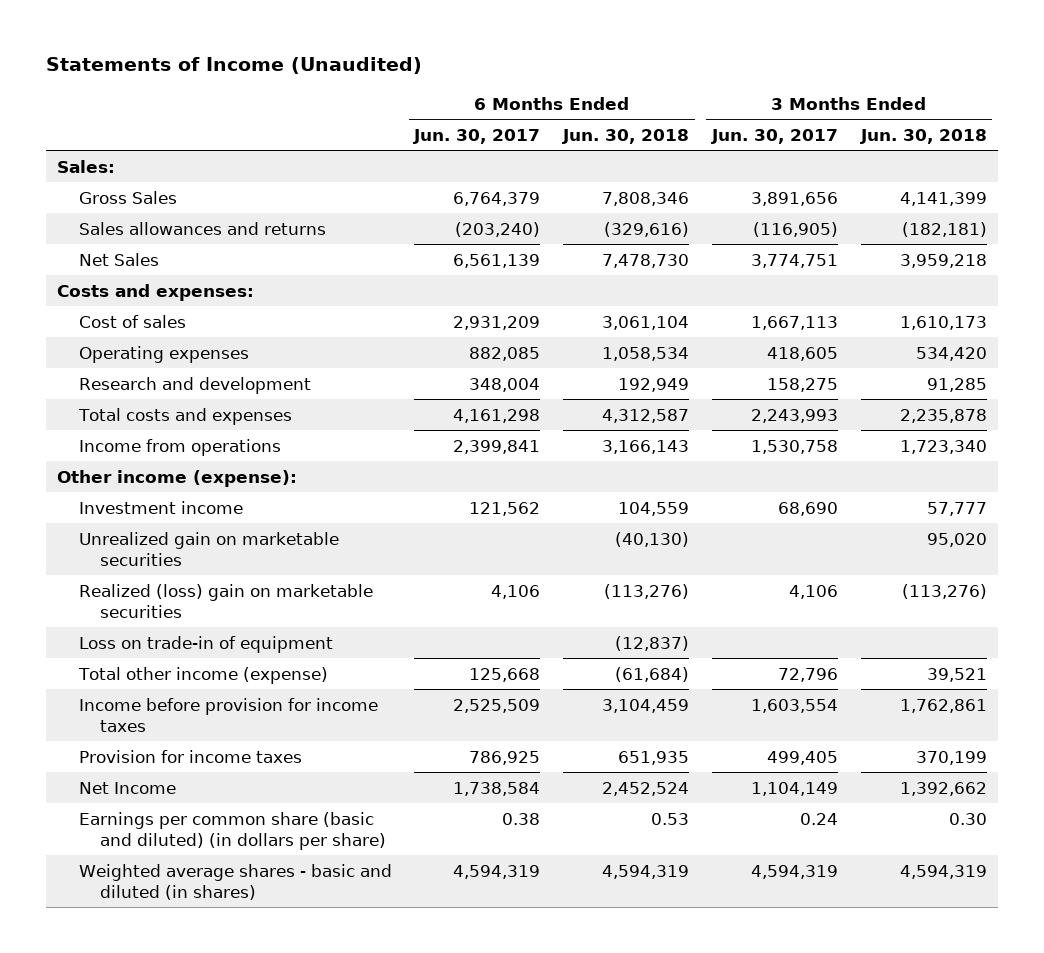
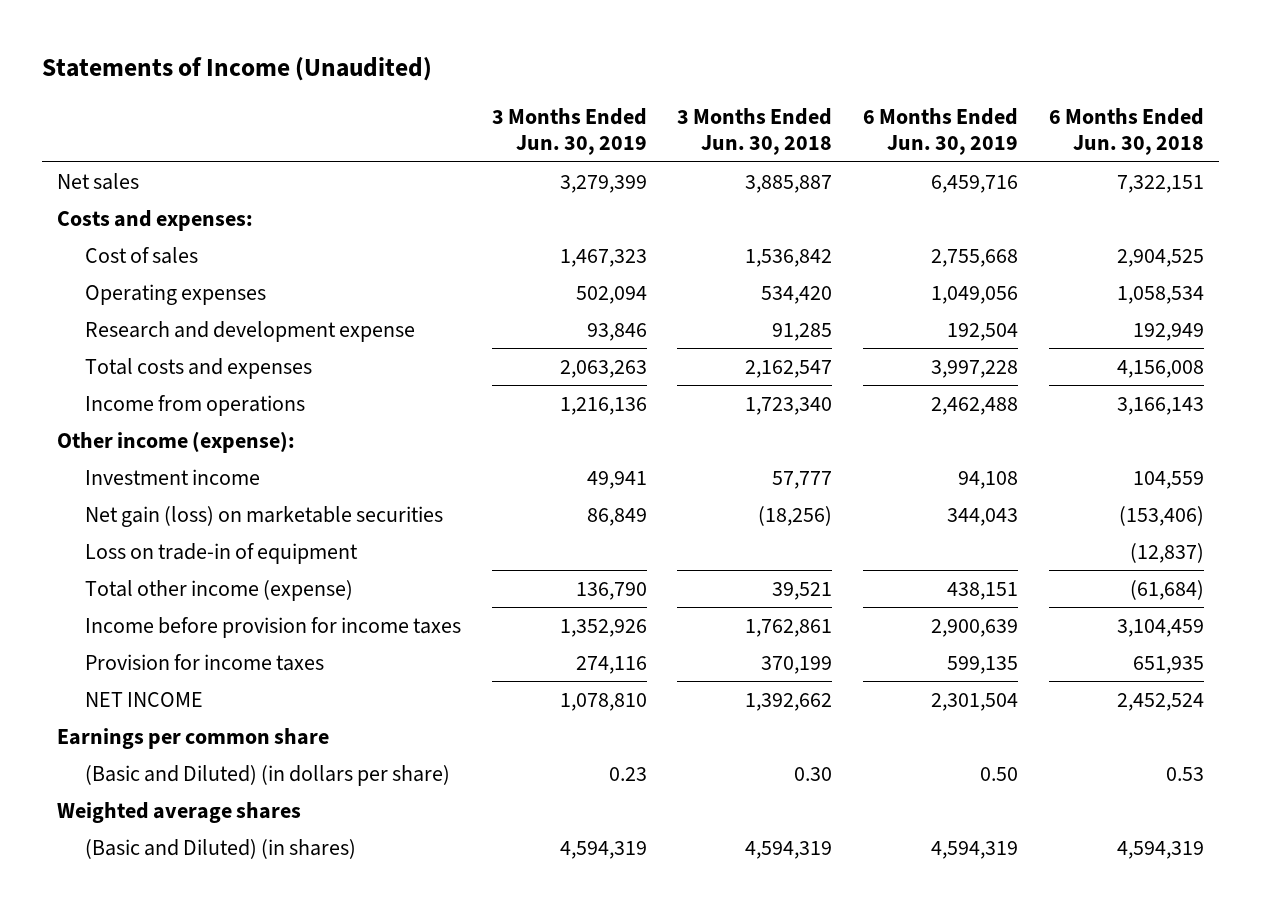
- | 6 Months Ended Jun. 30, 2017 | 6 Months Ended Jun. 30, 2018 | 3 Months Ended Jun. 30, 2017 | 3 Months Ended Jun. 30, 2018
+ | 3 Months Ended Jun. 30, 2019 | 3 Months Ended Jun. 30, 2018 | 6 Months Ended Jun. 30, 2019 | 6 Months Ended Jun. 30, 2018
- Sales:
- Gross Sales | 6,764,379 | 7,808,346 | 3,891,656 | 4,141,399
- Sales allowances and returns | (203,240) | (329,616) | (116,905) | (182,181)
- Net Sales | 6,561,139 | 7,478,730 | 3,774,751 | 3,959,218
+ Net sales | 3,279,399 | 3,885,887 | 6,459,716 | 7,322,151
- Cost of sales | 2,931,209 | 3,061,104 | 1,667,113 | 1,610,173
+ Cost of sales | 1,467,323 | 1,536,842 | 2,755,668 | 2,904,525
- Research and development | 348,004 | 192,949 | 158,275 | 91,285
- Total costs and expenses | 4,161,298 | 4,312,587 | 2,243,993 | 2,235,878
+ Research and development expense | 93,846 | 91,285 | 192,504 | 192,949
+ Total costs and expenses | 2,063,263 | 2,162,547 | 3,997,228 | 4,156,008
- Unrealized gain on marketable securities | | (40,130) | | 95,020
- Realized (loss) gain on marketable securities | 4,106 | (113,276) | 4,106 | (113,276)
+ Net gain (loss) on marketable securities | 86,849 | (18,256) | 344,043 | (153,406)
- Net Income | 1,738,584 | 2,452,524 | 1,104,149 | 1,392,662
- Earnings per common share (basic and diluted) (in dollars per share) | 0.38 | 0.53 | 0.24 | 0.30
- Weighted average shares - basic and diluted (in shares) | 4,594,319 | 4,594,319 | 4,594,319 | 4,594,319
+ NET INCOME | 1,078,810 | 1,392,662 | 2,301,504 | 2,452,524
+ Earnings per common share
+ (Basic and Diluted) (in dollars per share) | 0.23 | 0.30 | 0.50 | 0.53
+ Weighted average shares
+ (Basic and Diluted) (in shares) | 4,594,319 | 4,594,319 | 4,594,319 | 4,594,319

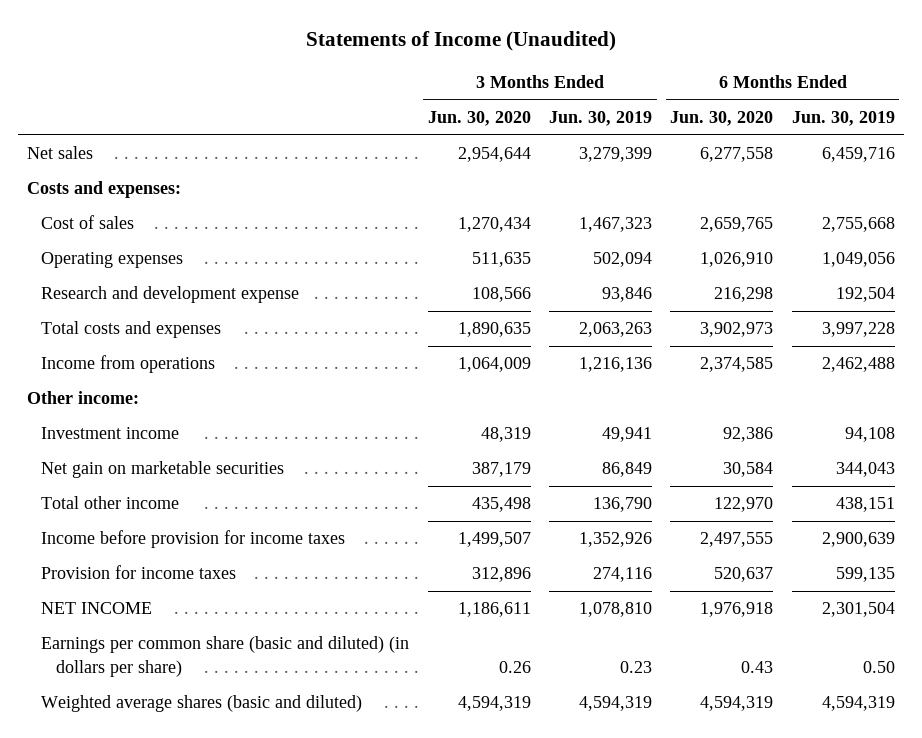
- | 3 Months Ended Jun. 30, 2019 | 3 Months Ended Jun. 30, 2018 | 6 Months Ended Jun. 30, 2019 | 6 Months Ended Jun. 30, 2018
+ | 3 Months Ended Jun. 30, 2020 | 3 Months Ended Jun. 30, 2019 | 6 Months Ended Jun. 30, 2020 | 6 Months Ended Jun. 30, 2019
- Other income (expense):
+ Other income:
- Net gain (loss) on marketable securities | 86,849 | (18,256) | 344,043 | (153,406)
- Loss on trade-in of equipment | | | | (12,837)
- Total other income (expense) | 136,790 | 39,521 | 438,151 | (61,684)
+ Net gain on marketable securities | 387,179 | 86,849 | 30,584 | 344,043
+ Total other income | 435,498 | 136,790 | 122,970 | 438,151
- Earnings per common share
- (Basic and Diluted) (in dollars per share) | 0.23 | 0.30 | 0.50 | 0.53
- Weighted average shares
- (Basic and Diluted) (in shares) | 4,594,319 | 4,594,319 | 4,594,319 | 4,594,319
+ Earnings per common share (basic and diluted) (in dollars per share) | 0.26 | 0.23 | 0.43 | 0.50
+ Weighted average shares (basic and diluted) | 4,594,319 | 4,594,319 | 4,594,319 | 4,594,319

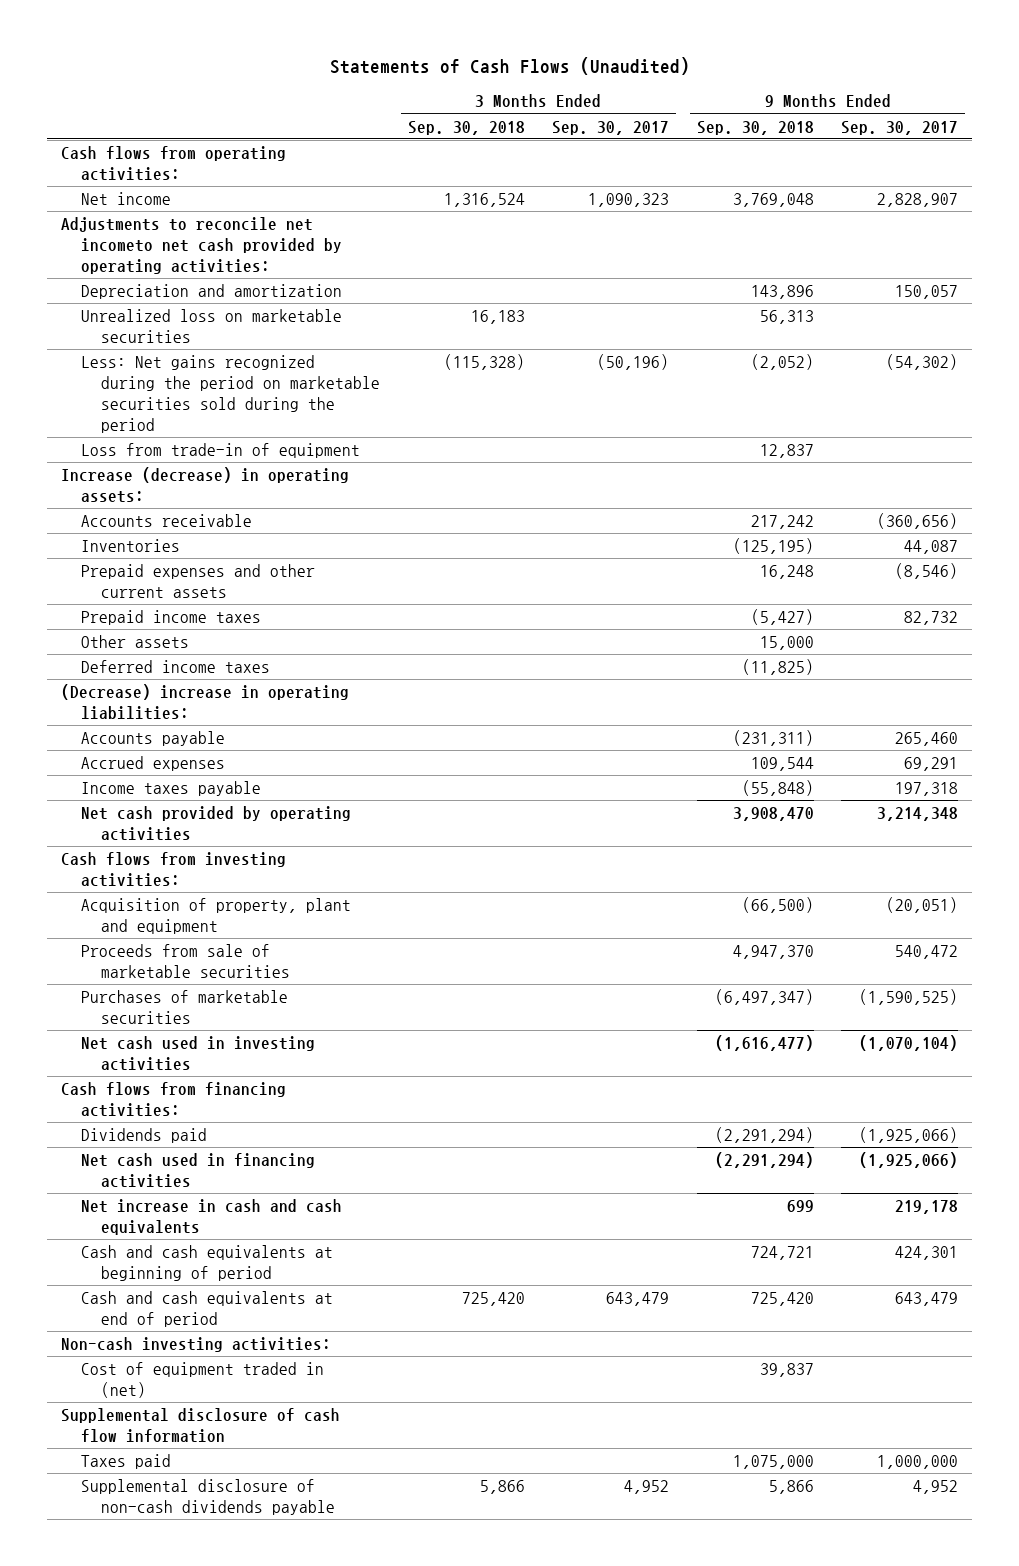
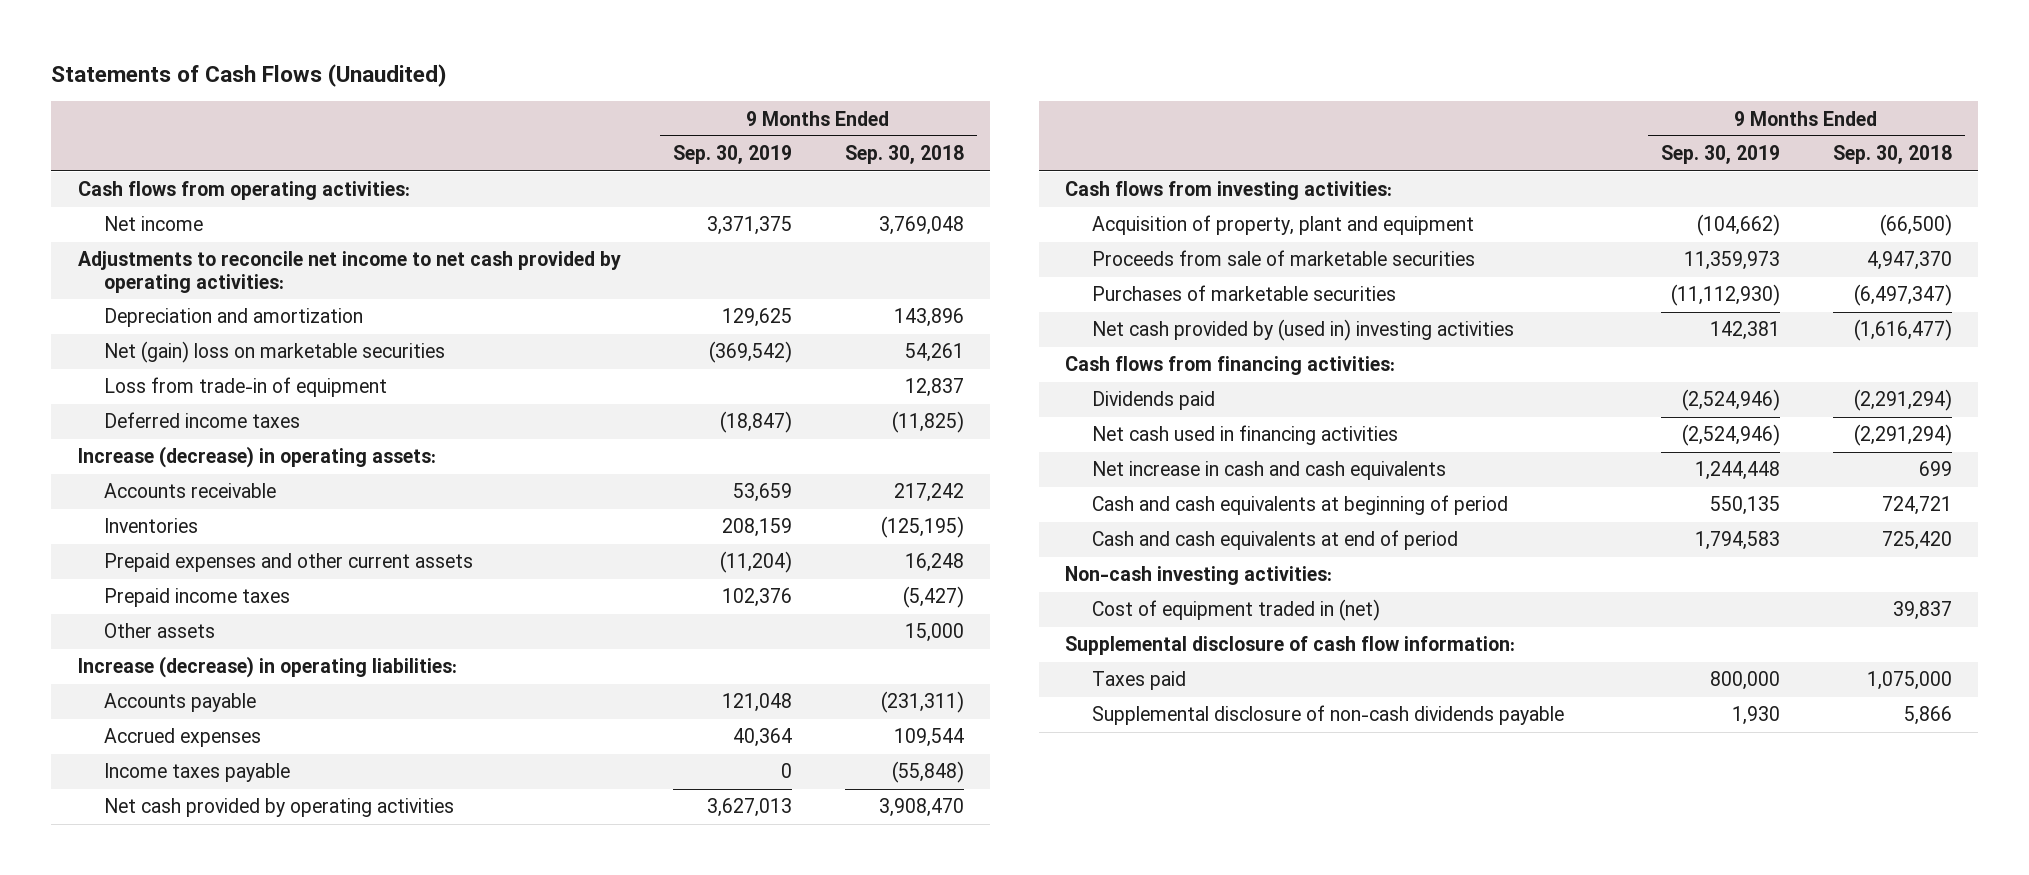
- | 3 Months Ended Sep. 30, 2018 | 3 Months Ended Sep. 30, 2017 | 9 Months Ended Sep. 30, 2018 | 9 Months Ended Sep. 30, 2017
+ | 9 Months Ended Sep. 30, 2019 | 9 Months Ended Sep. 30, 2018
- Adjustments to reconcile net incometo net cash provided by operating activities:
+ Adjustments to reconcile net income to net cash provided by operating activities:
- Unrealized loss on marketable securities | 16,183 | | 56,313 |
- Less: Net gains recognized during the period on marketable securities sold during the period | (115,328) | (50,196) | (2,052) | (54,302)
+ Net (gain) loss on marketable securities | (369,542) | 54,261
moved up: Deferred income taxes | (18,847) | (11,825)
- (Decrease) increase in operating liabilities:
+ Increase (decrease) in operating liabilities:
- Net cash used in investing activities | | | (1,616,477) | (1,070,104)
+ Net cash provided by (used in) investing activities | 142,381 | (1,616,477)
- Supplemental disclosure of cash flow information
+ Supplemental disclosure of cash flow information:

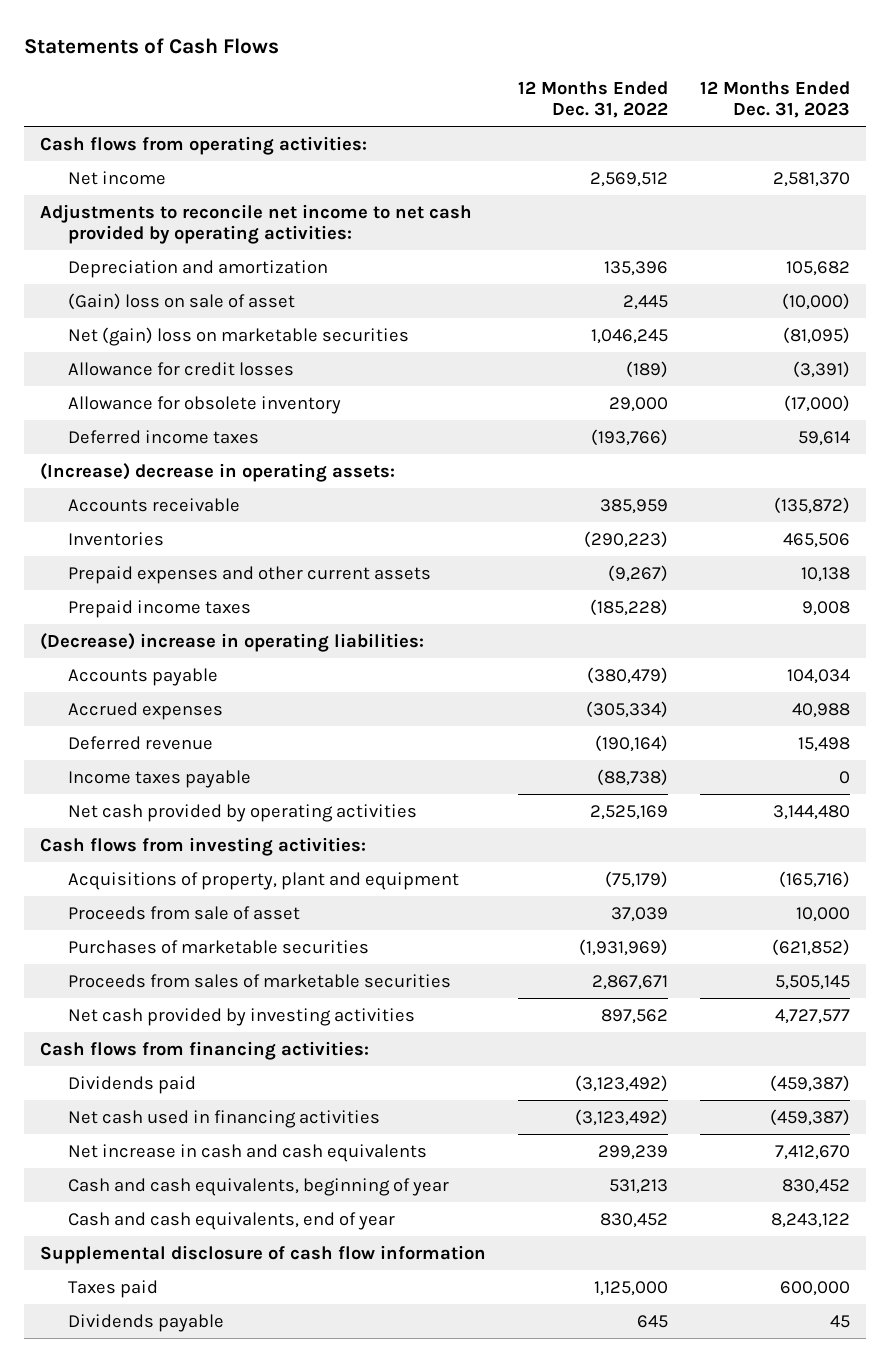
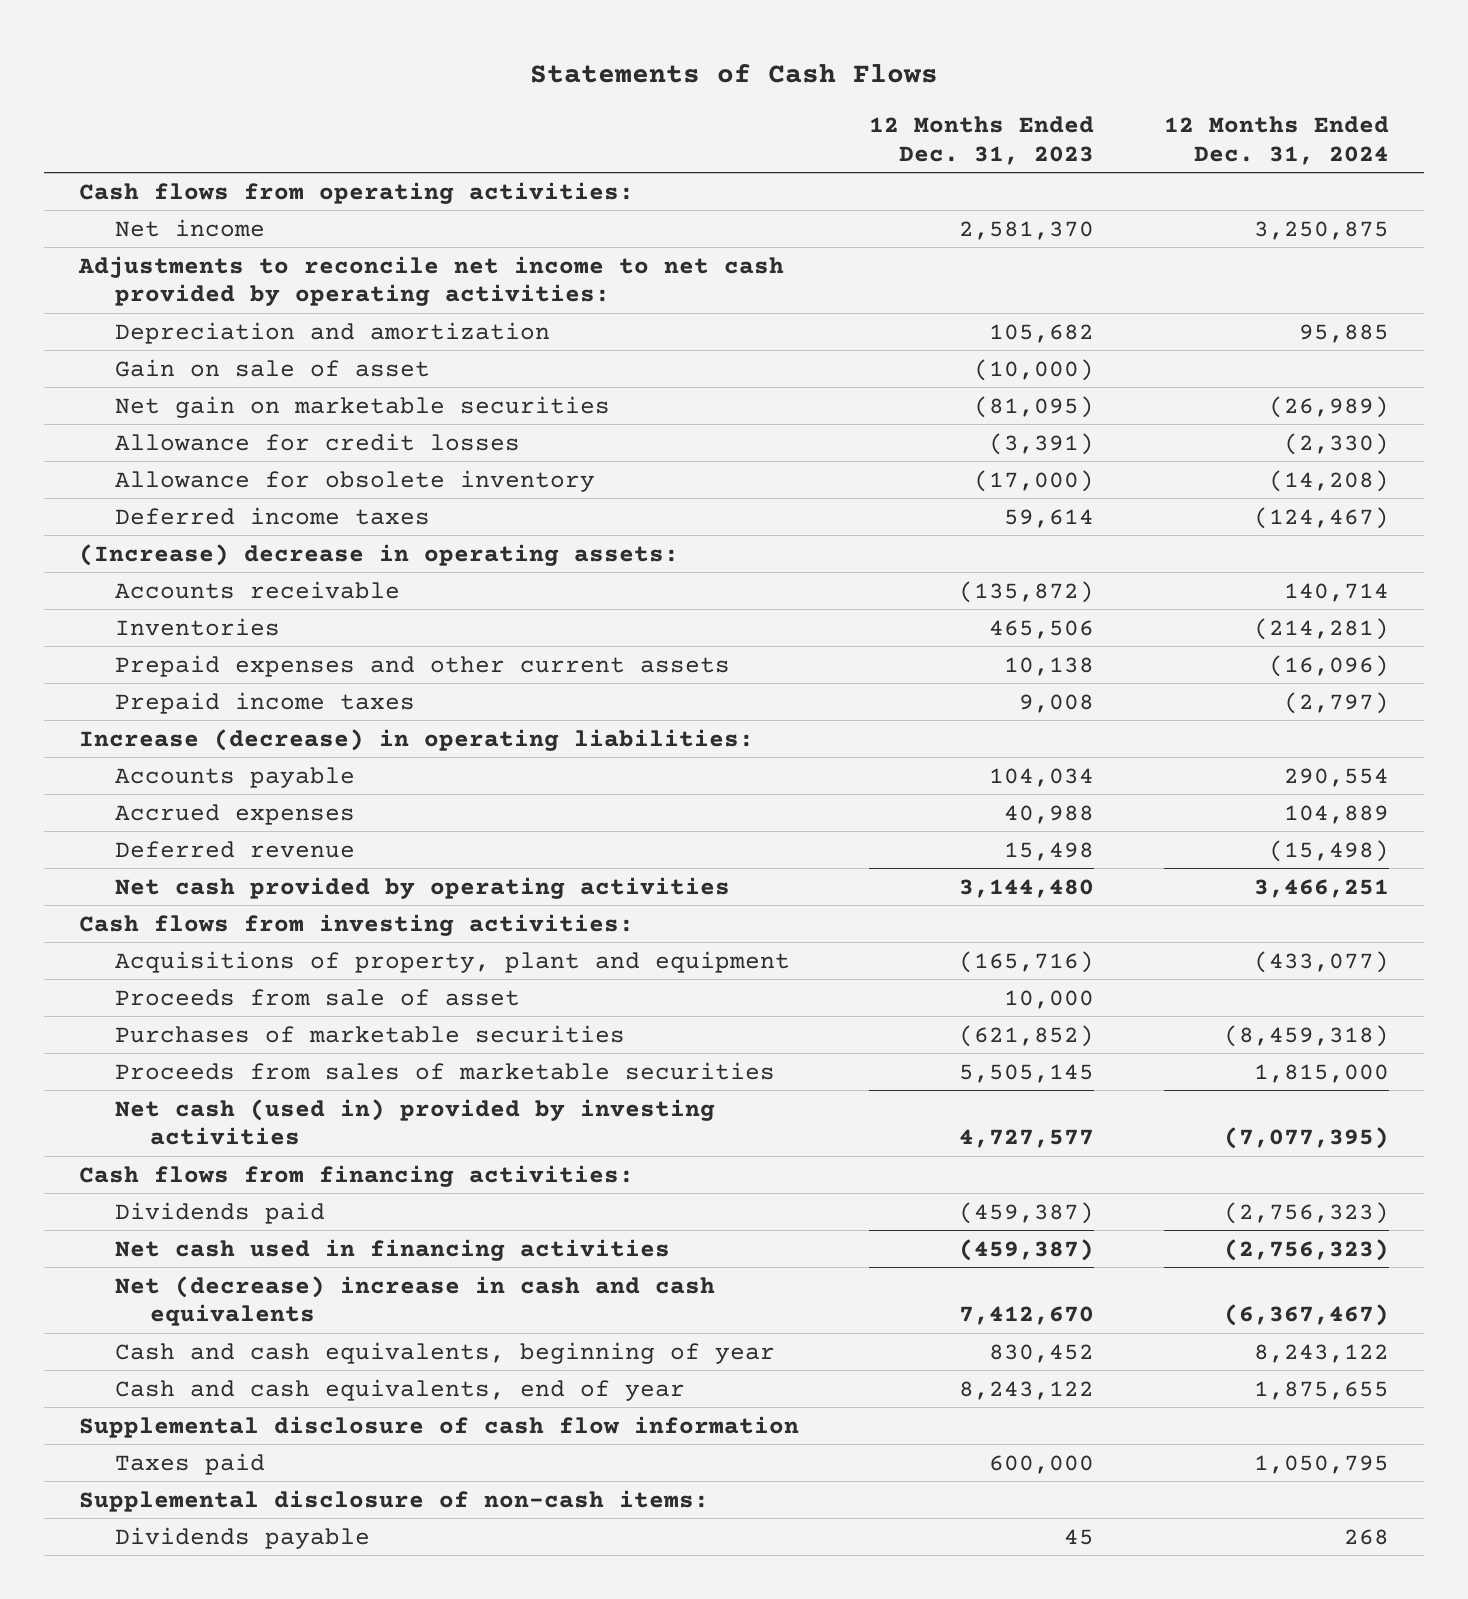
- | 12 Months Ended Dec. 31, 2022 | 12 Months Ended Dec. 31, 2023
+ | 12 Months Ended Dec. 31, 2023 | 12 Months Ended Dec. 31, 2024
- (Gain) loss on sale of asset | 2,445 | (10,000)
- Net (gain) loss on marketable securities | 1,046,245 | (81,095)
+ Gain on sale of asset | (10,000) |
+ Net gain on marketable securities | (81,095) | (26,989)
- (Decrease) increase in operating liabilities:
+ Increase (decrease) in operating liabilities:
- Income taxes payable | (88,738) | 0
- Net cash provided by investing activities | 897,562 | 4,727,577
+ Net cash (used in) provided by investing activities | 4,727,577 | (7,077,395)
- Net increase in cash and cash equivalents | 299,239 | 7,412,670
+ Net (decrease) increase in cash and cash equivalents | 7,412,670 | (6,367,467)
+ Supplemental disclosure of non-cash items:

